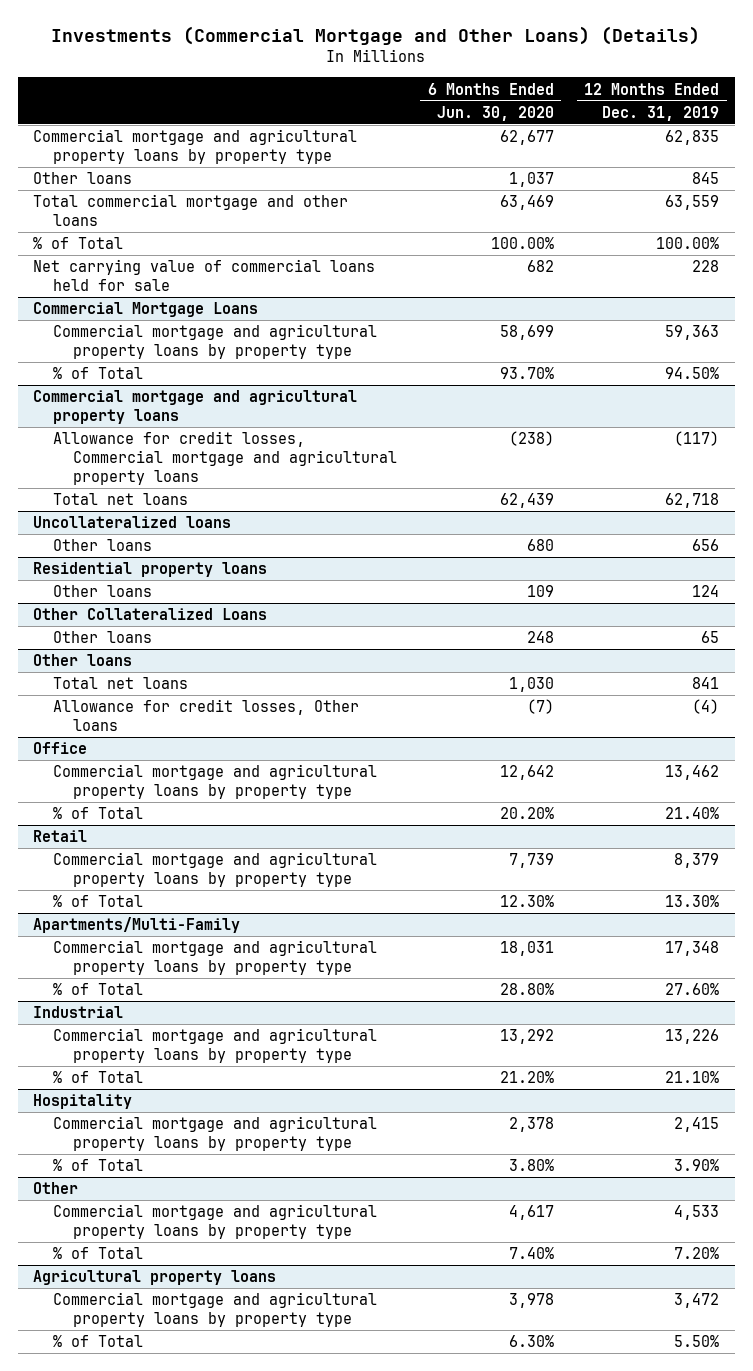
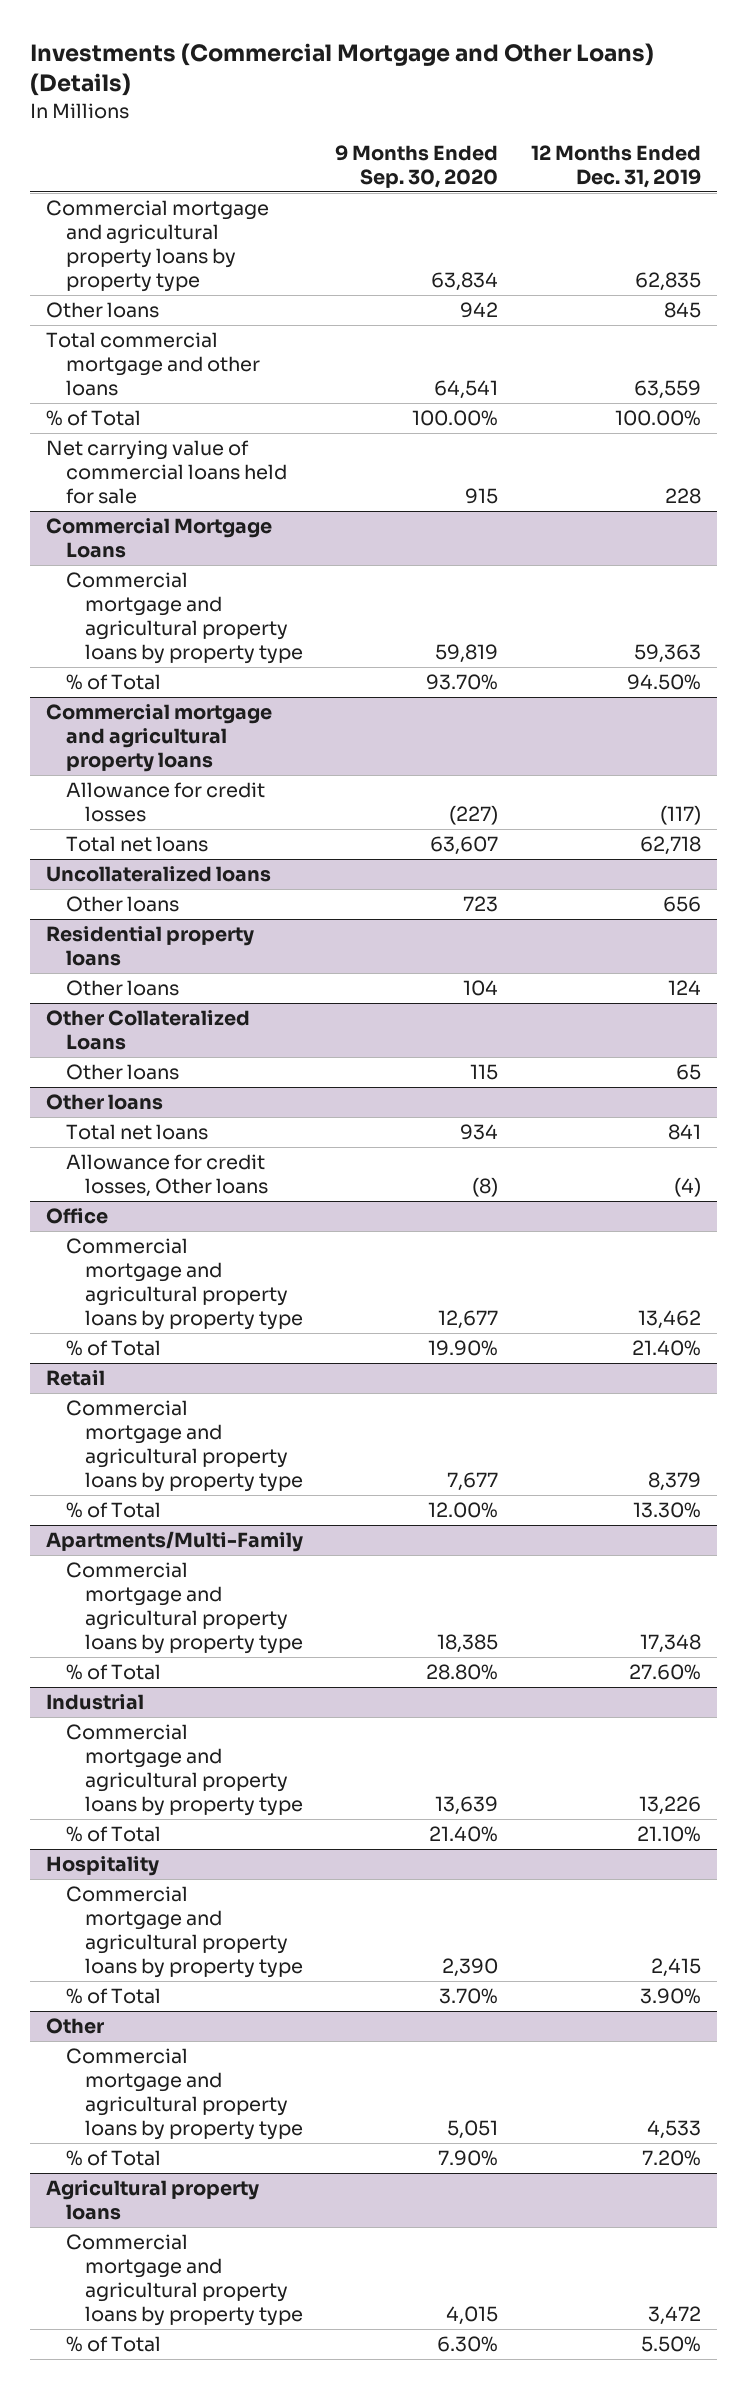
- | 6 Months Ended Jun. 30, 2020 | 12 Months Ended Dec. 31, 2019
+ | 9 Months Ended Sep. 30, 2020 | 12 Months Ended Dec. 31, 2019
@ Commercial mortgage and agricultural property loans
- Allowance for credit losses, Commercial mortgage and agricultural property loans | (238) | (117)
+ Allowance for credit losses | (227) | (117)

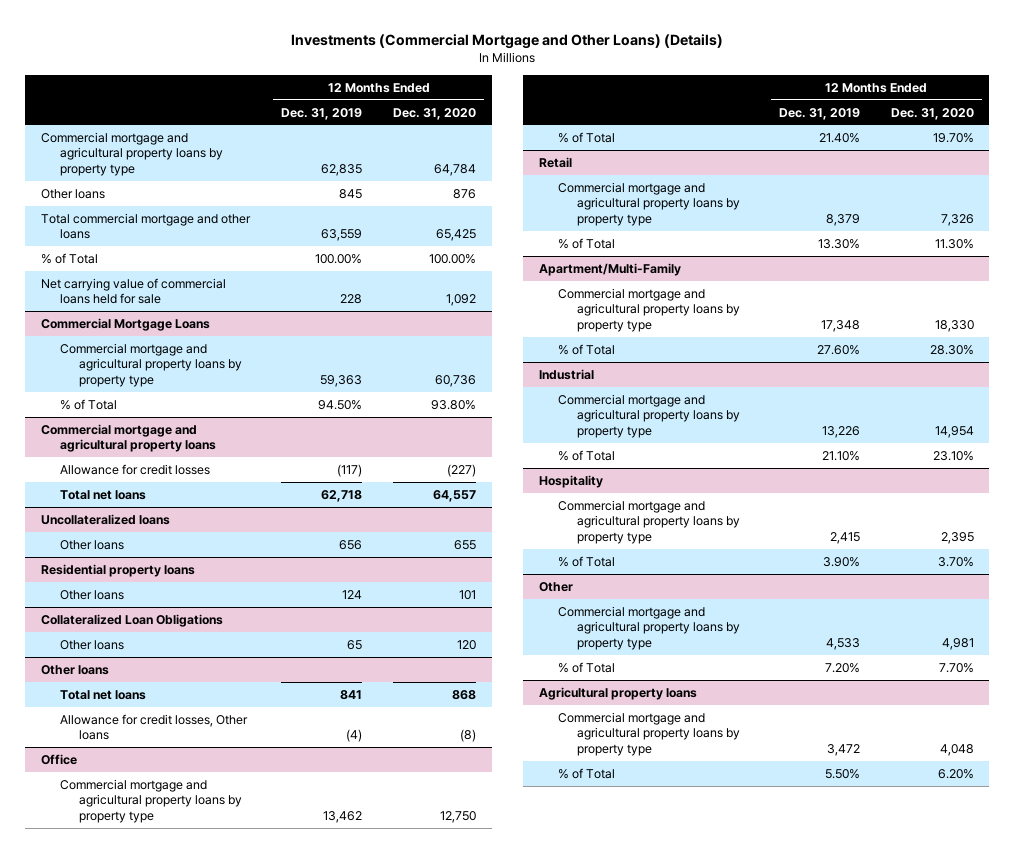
- | 9 Months Ended Sep. 30, 2020 | 12 Months Ended Dec. 31, 2019
+ | 12 Months Ended Dec. 31, 2019 | 12 Months Ended Dec. 31, 2020
- Other Collateralized Loans
+ Collateralized Loan Obligations
- Apartments/Multi-Family
+ Apartment/Multi-Family

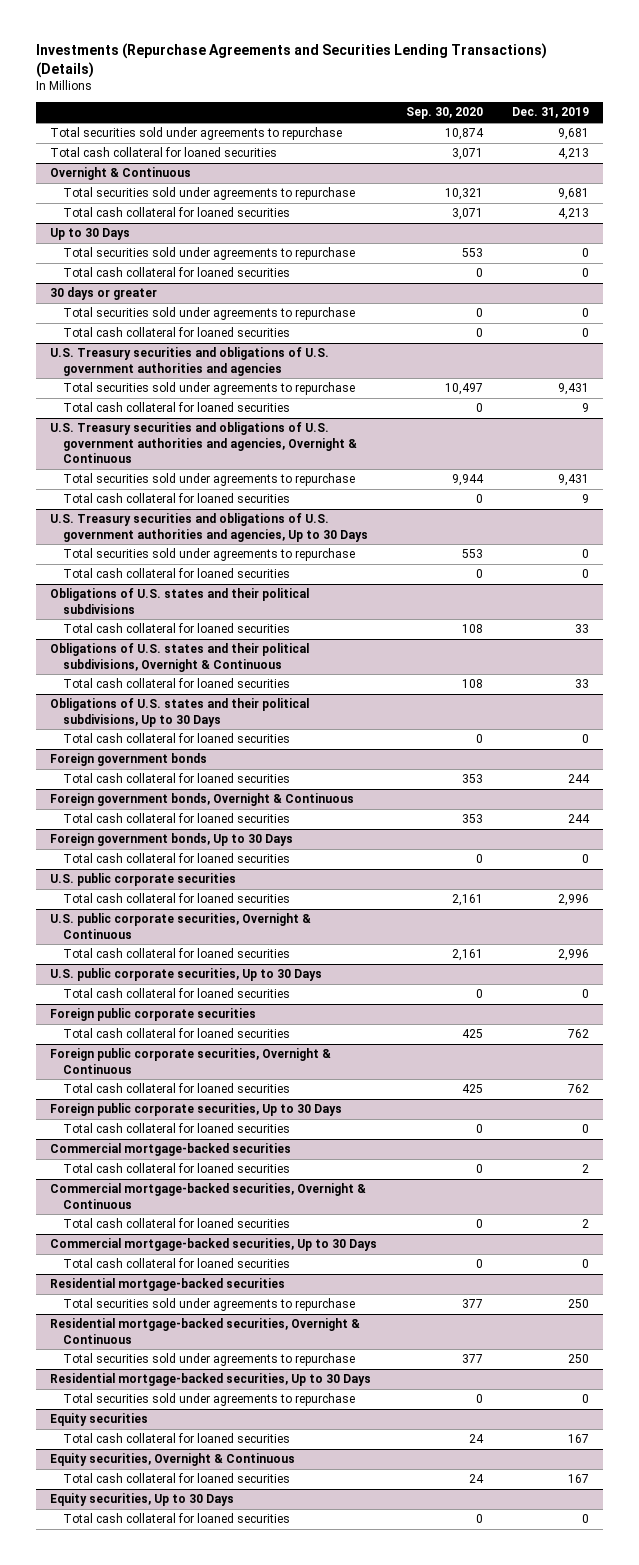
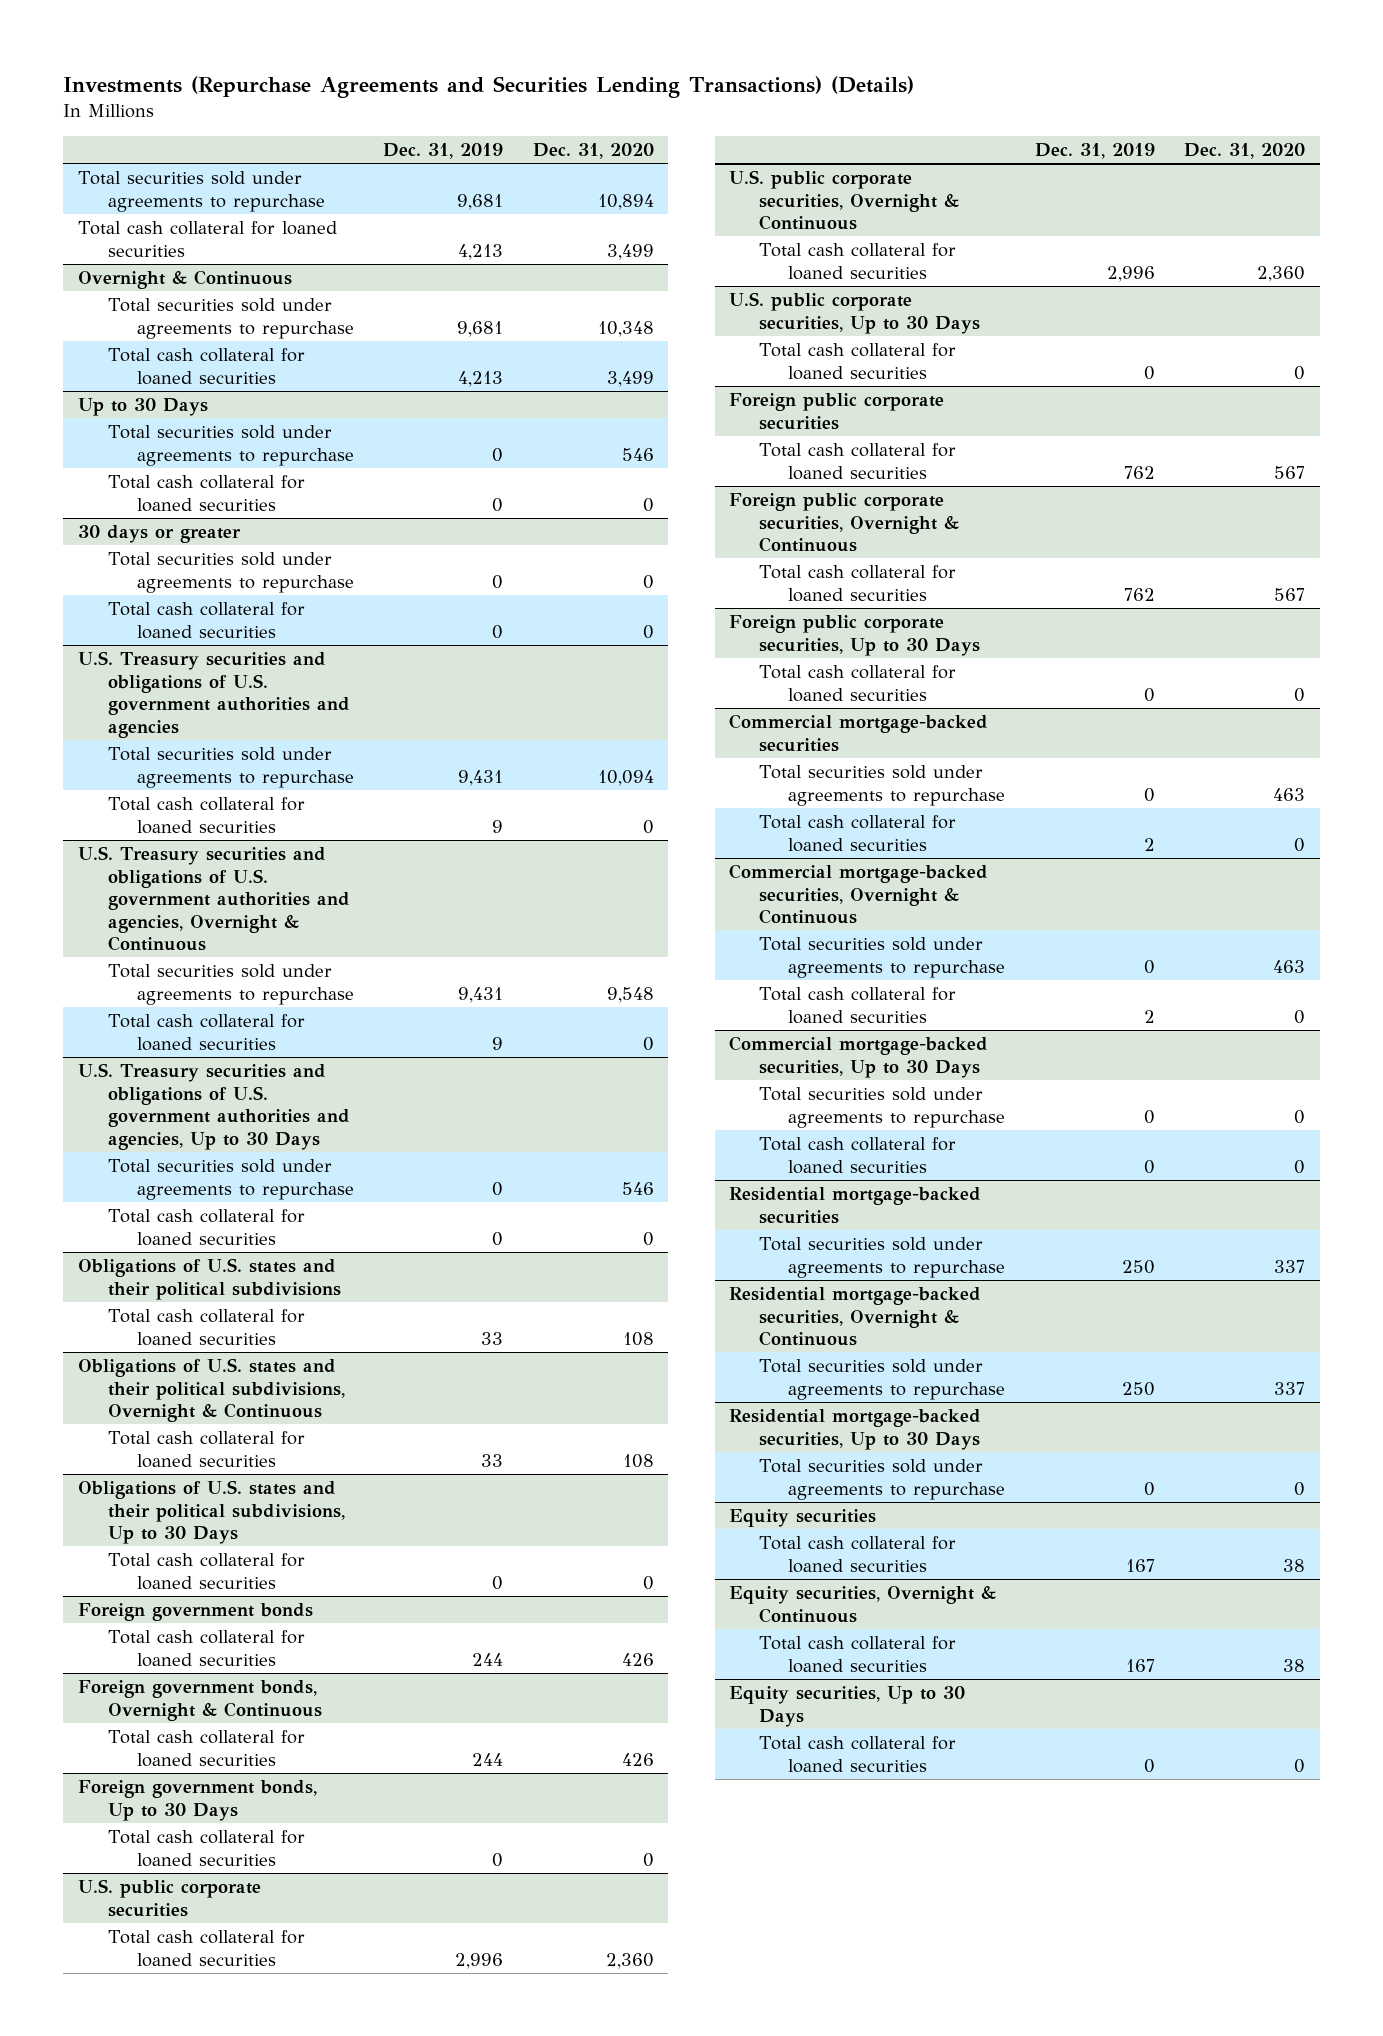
- | Sep. 30, 2020 | Dec. 31, 2019
+ | Dec. 31, 2019 | Dec. 31, 2020
@ Commercial mortgage-backed securities
+ Total securities sold under agreements to repurchase | 0 | 463
@ Commercial mortgage-backed securities, Overnight & Continuous
+ Total securities sold under agreements to repurchase | 0 | 463
@ Commercial mortgage-backed securities, Up to 30 Days
+ Total securities sold under agreements to repurchase | 0 | 0

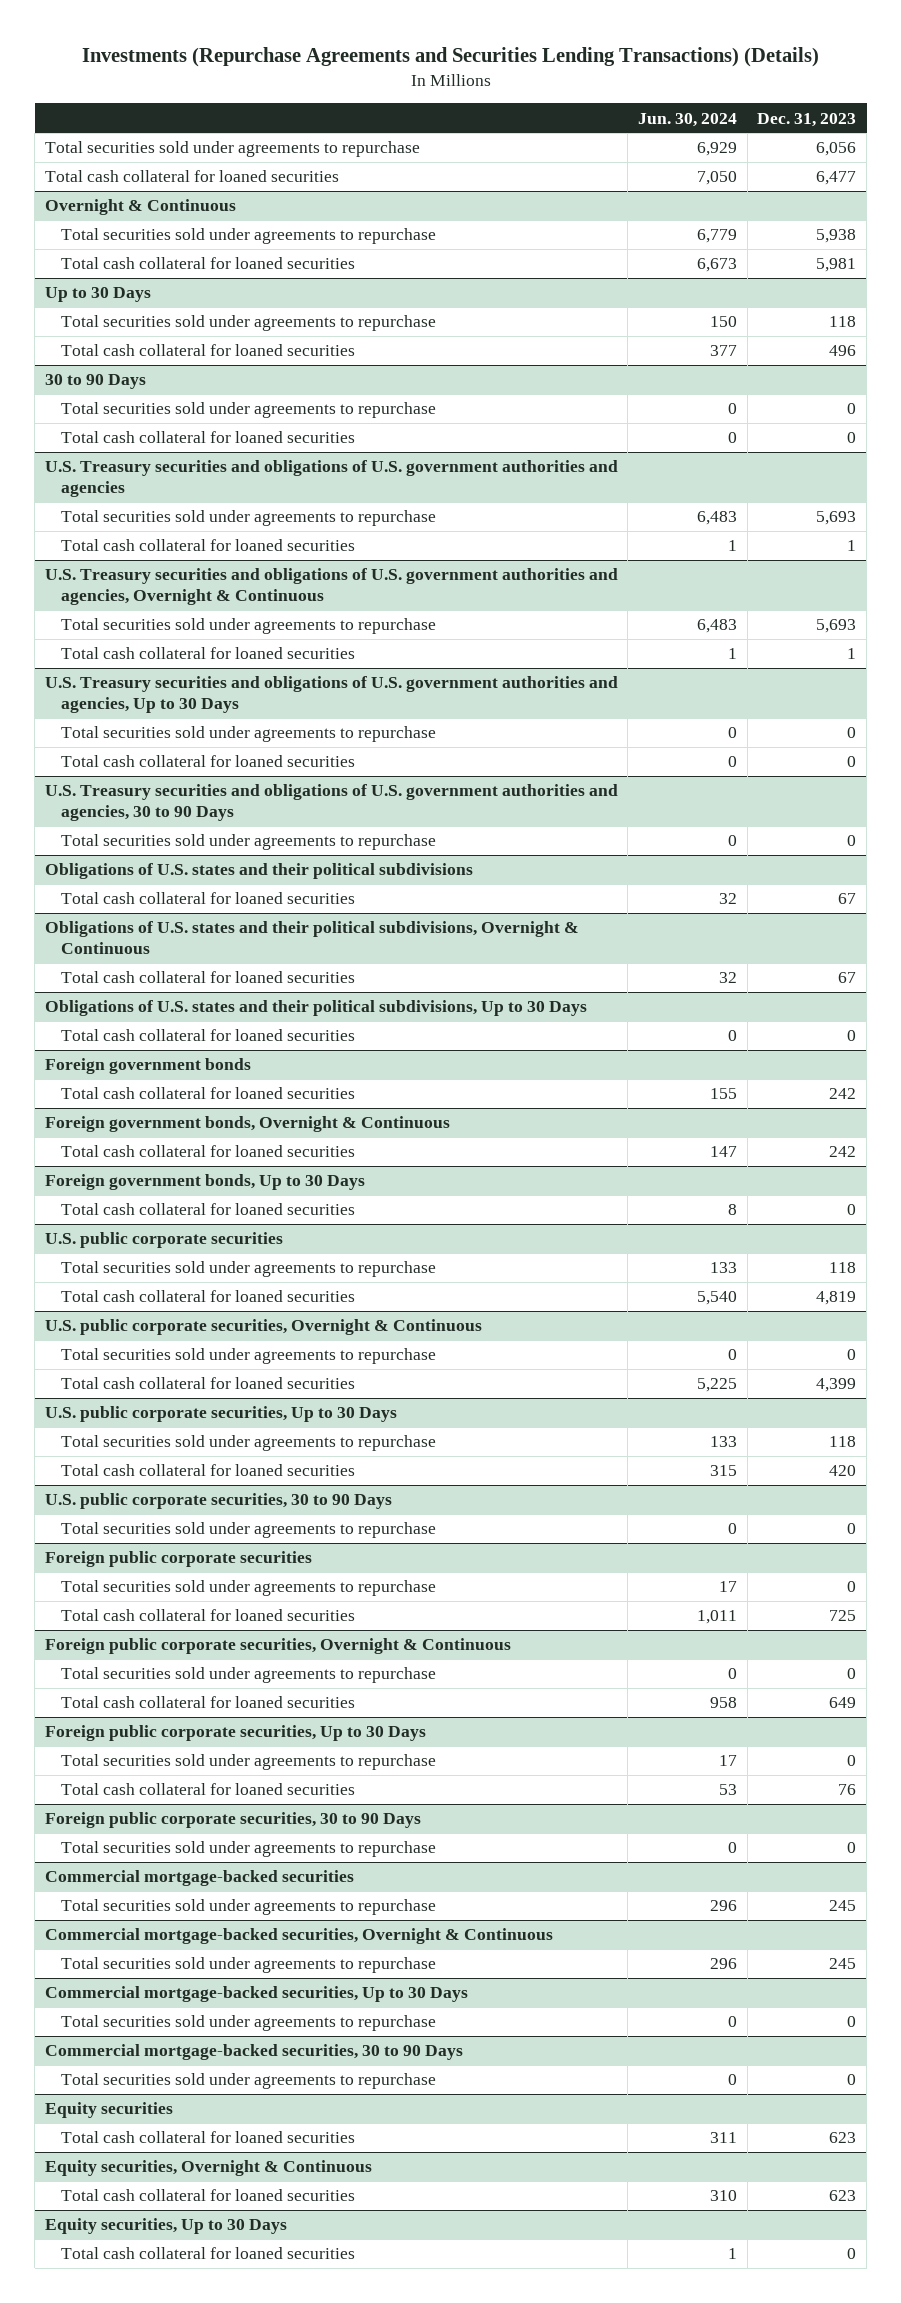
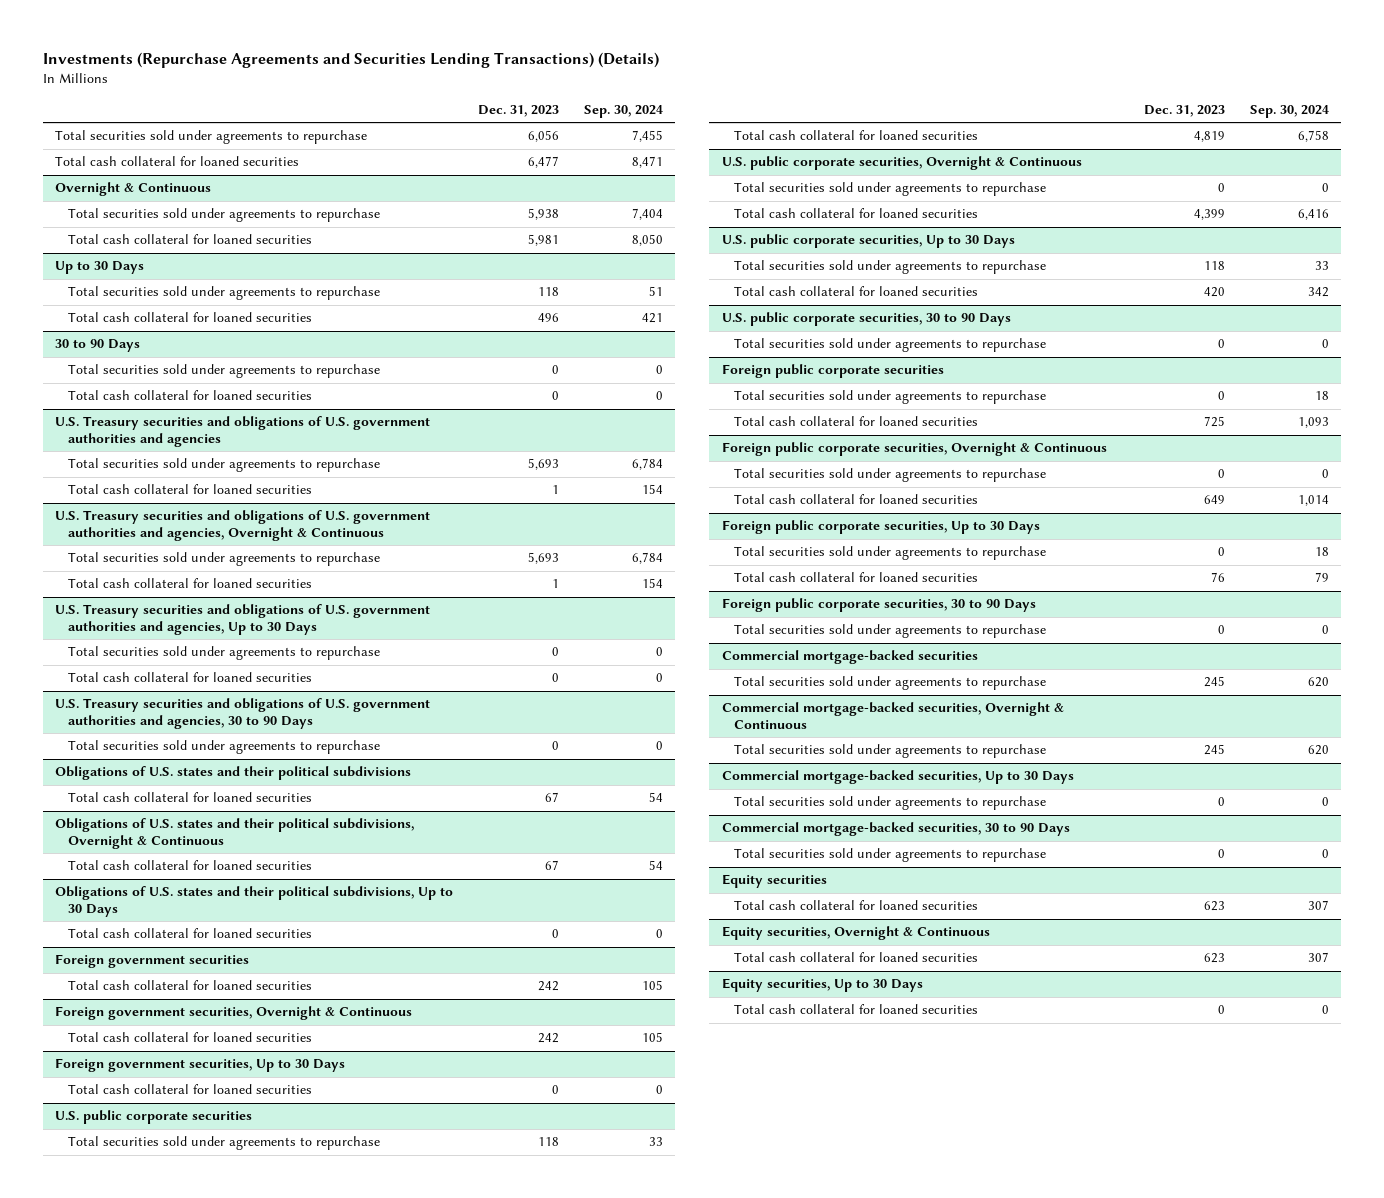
- | Jun. 30, 2024 | Dec. 31, 2023
+ | Dec. 31, 2023 | Sep. 30, 2024
- Foreign government bonds
+ Foreign government securities
- Foreign government bonds, Overnight & Continuous
+ Foreign government securities, Overnight & Continuous
- Foreign government bonds, Up to 30 Days
+ Foreign government securities, Up to 30 Days

